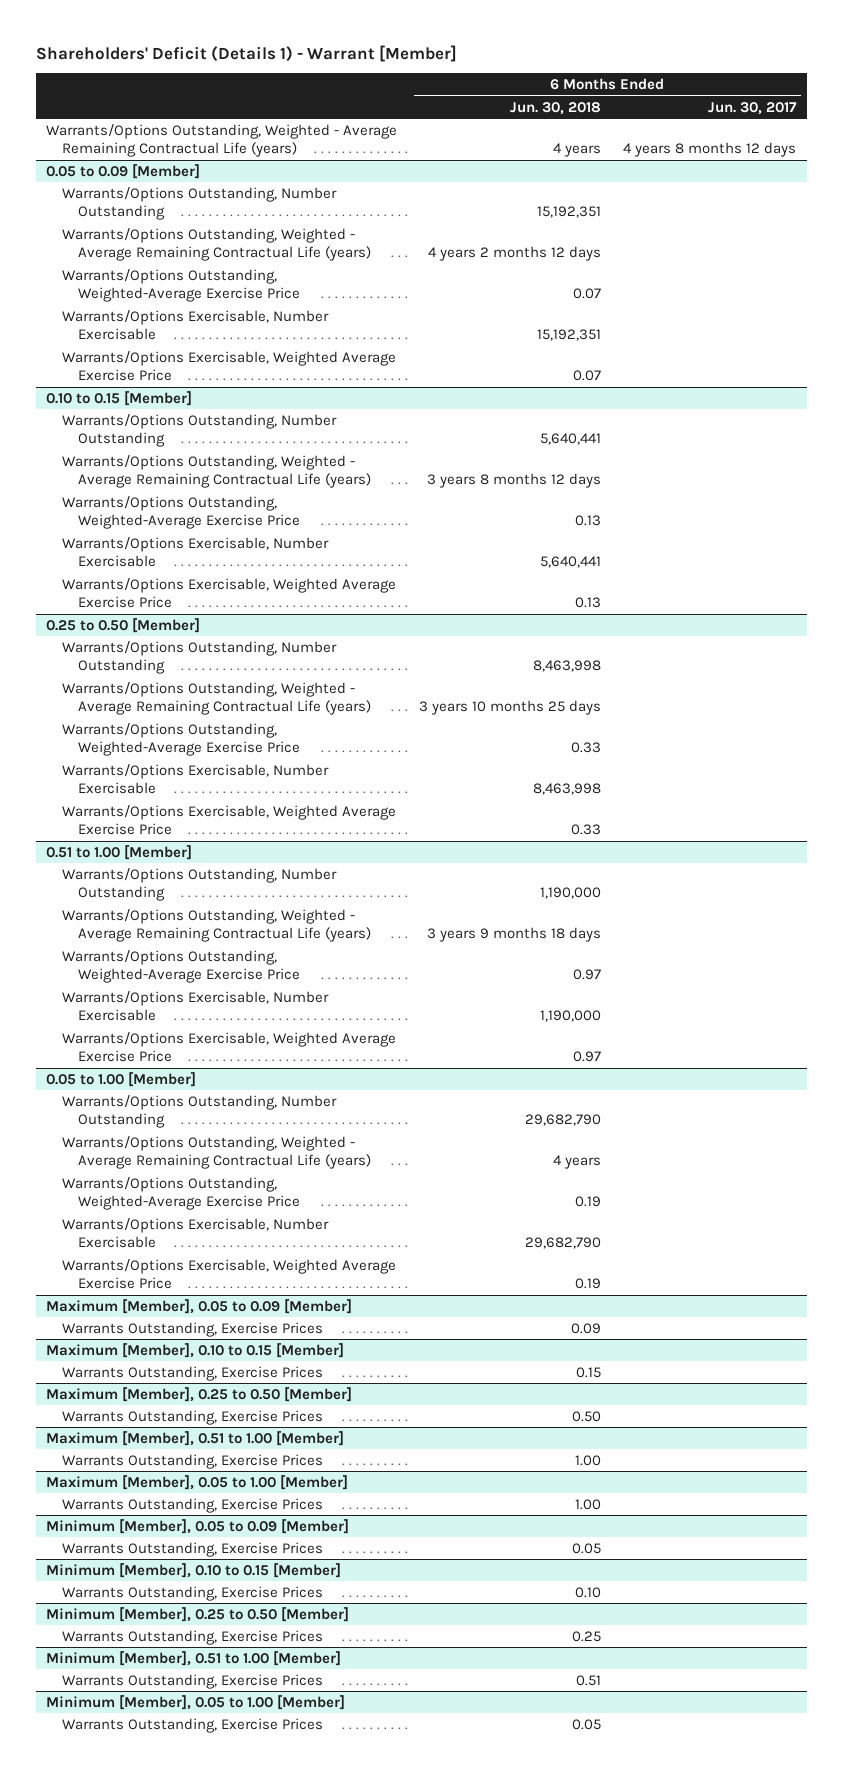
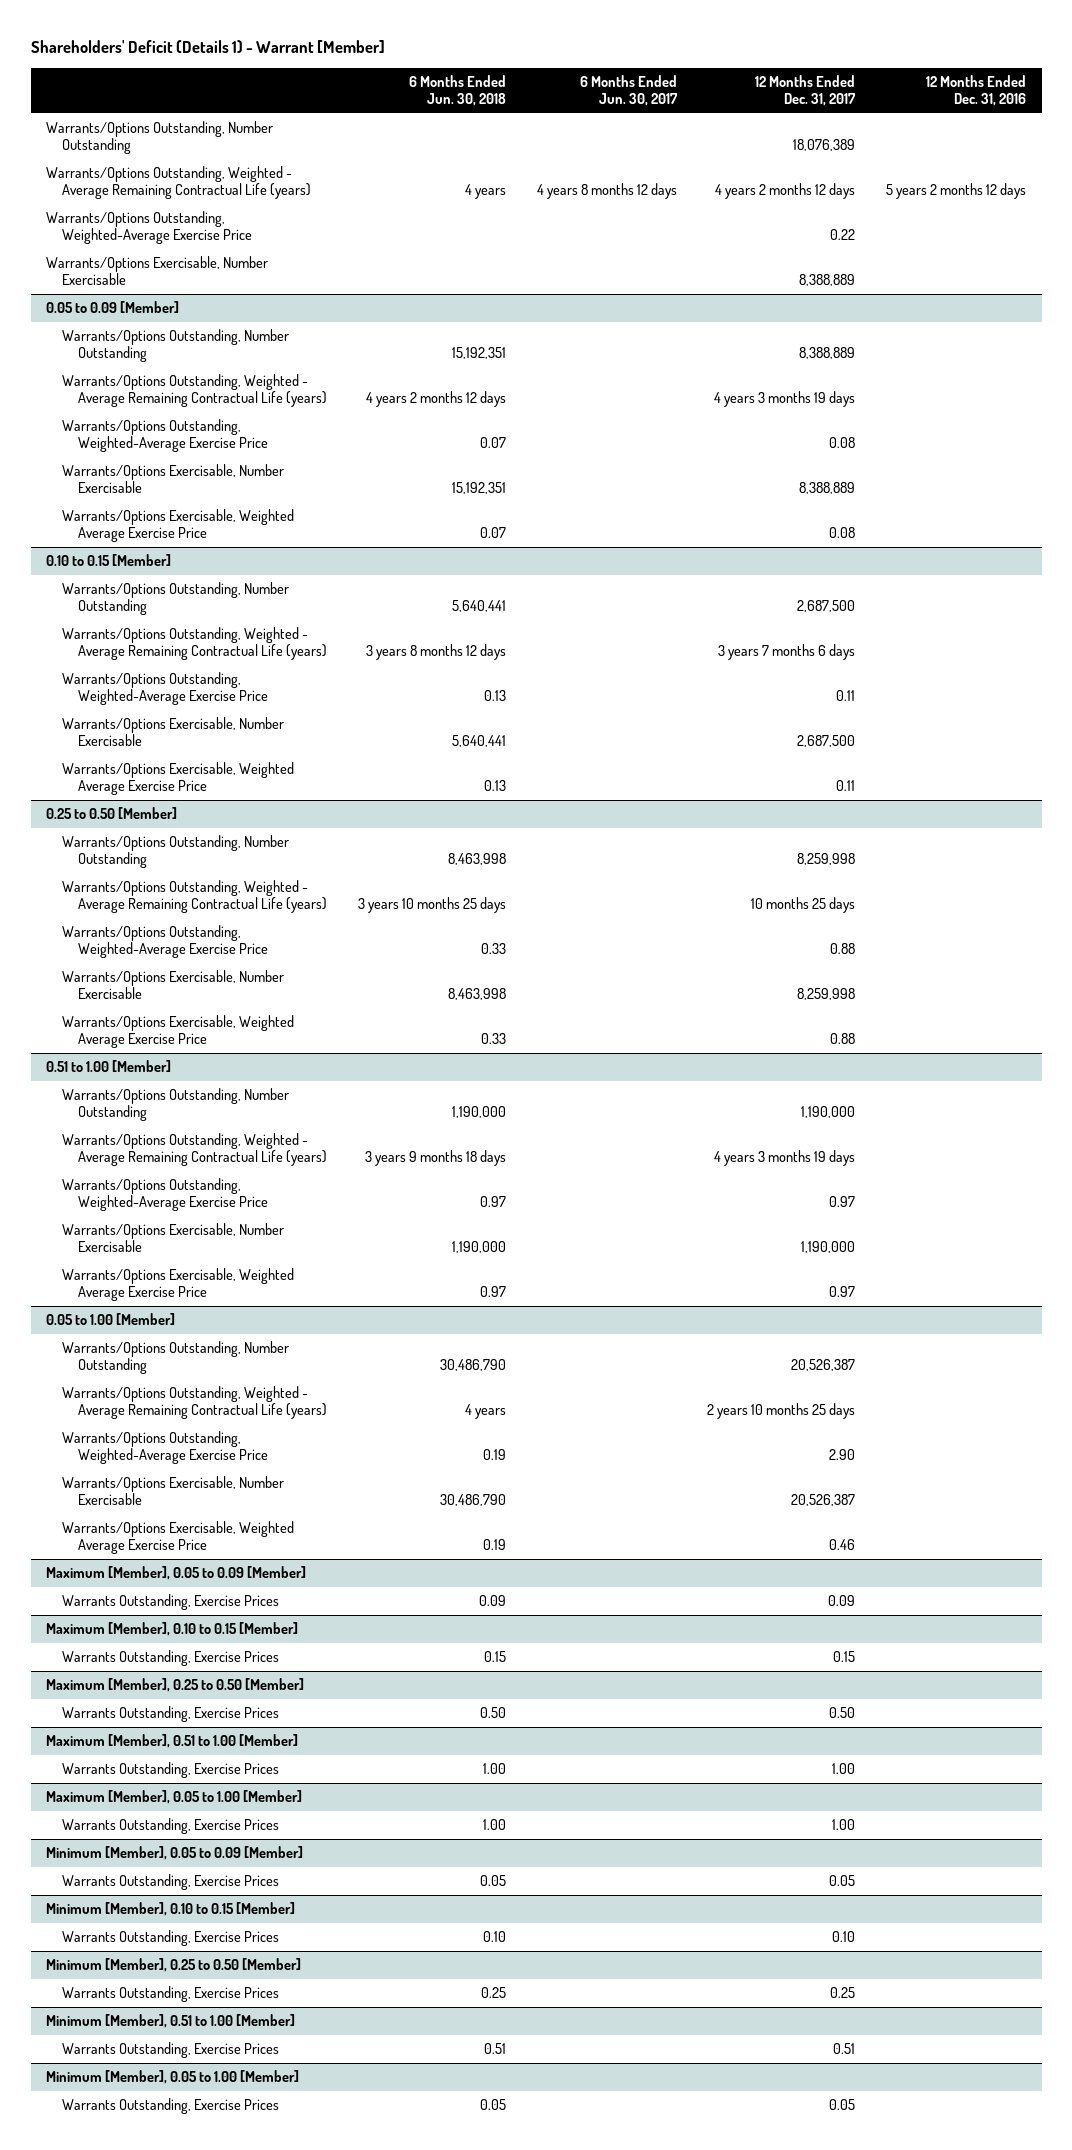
- | 6 Months Ended Jun. 30, 2018 | 6 Months Ended Jun. 30, 2017
+ | 6 Months Ended Jun. 30, 2018 | 6 Months Ended Jun. 30, 2017 | 12 Months Ended Dec. 31, 2017 | 12 Months Ended Dec. 31, 2016
+ Warrants/Options Outstanding, Number Outstanding | | | 18,076,389 |
+ Warrants/Options Outstanding, Weighted-Average Exercise Price | | | 0.22 |
+ Warrants/Options Exercisable, Number Exercisable | | | 8,388,889 |
@ 0.05 to 1.00 [Member]
- Warrants/Options Outstanding, Number Outstanding | 29,682,790 |
+ Warrants/Options Outstanding, Number Outstanding | 30,486,790 | | 20,526,387 |
- Warrants/Options Exercisable, Number Exercisable | 29,682,790 |
+ Warrants/Options Exercisable, Number Exercisable | 30,486,790 | | 20,526,387 |

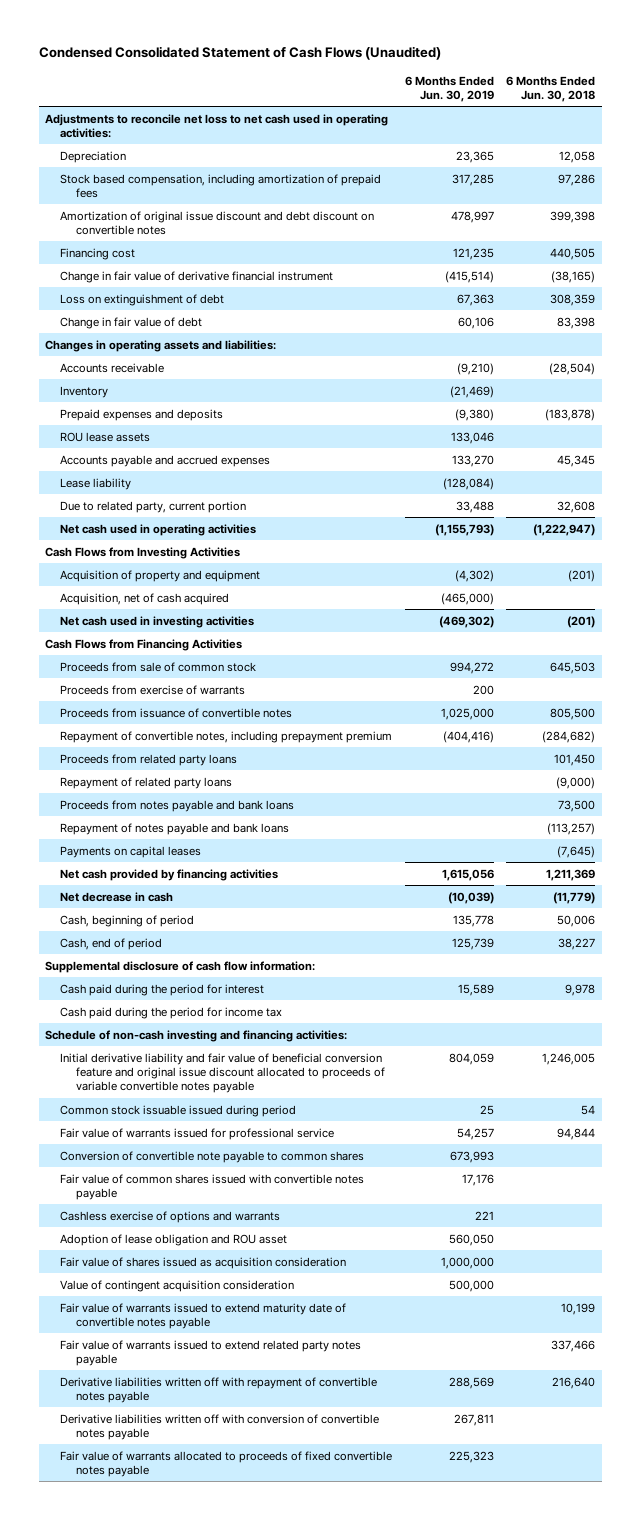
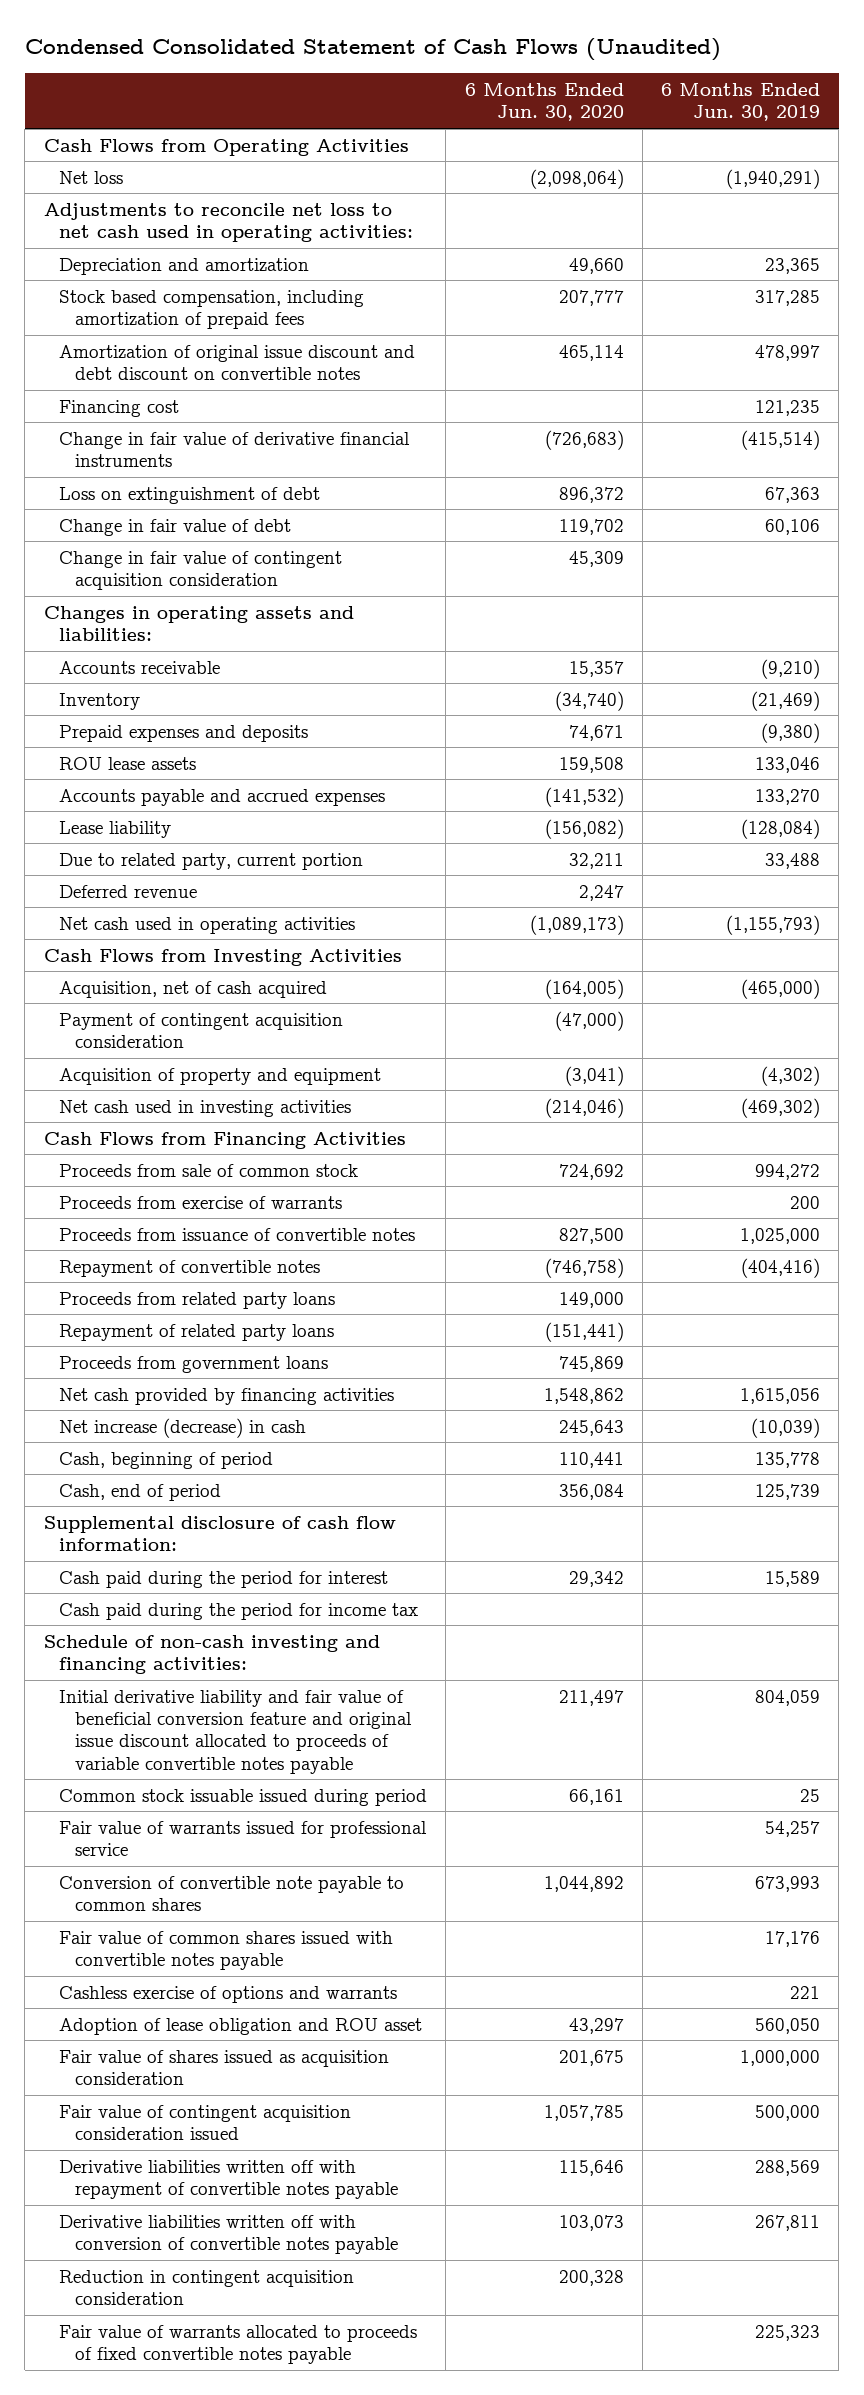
- | 6 Months Ended Jun. 30, 2019 | 6 Months Ended Jun. 30, 2018
+ | 6 Months Ended Jun. 30, 2020 | 6 Months Ended Jun. 30, 2019
+ Cash Flows from Operating Activities
+ Net loss | (2,098,064) | (1,940,291)
- Depreciation | 23,365 | 12,058
+ Depreciation and amortization | 49,660 | 23,365
- Change in fair value of derivative financial instrument | (415,514) | (38,165)
+ Change in fair value of derivative financial instruments | (726,683) | (415,514)
+ Change in fair value of contingent acquisition consideration | 45,309 |
+ Deferred revenue | 2,247 |
+ Payment of contingent acquisition consideration | (47,000) |
moved down: Acquisition of property and equipment | (3,041) | (4,302)
- Repayment of convertible notes, including prepayment premium | (404,416) | (284,682)
+ Repayment of convertible notes | (746,758) | (404,416)
- Proceeds from notes payable and bank loans | | 73,500
- Repayment of notes payable and bank loans | | (113,257)
- Payments on capital leases | | (7,645)
+ Proceeds from government loans | 745,869 |
- Net decrease in cash | (10,039) | (11,779)
+ Net increase (decrease) in cash | 245,643 | (10,039)
- Value of contingent acquisition consideration | 500,000 |
- Fair value of warrants issued to extend maturity date of convertible notes payable | | 10,199
- Fair value of warrants issued to extend related party notes payable | | 337,466
+ Fair value of contingent acquisition consideration issued | 1,057,785 | 500,000
+ Reduction in contingent acquisition consideration | 200,328 |

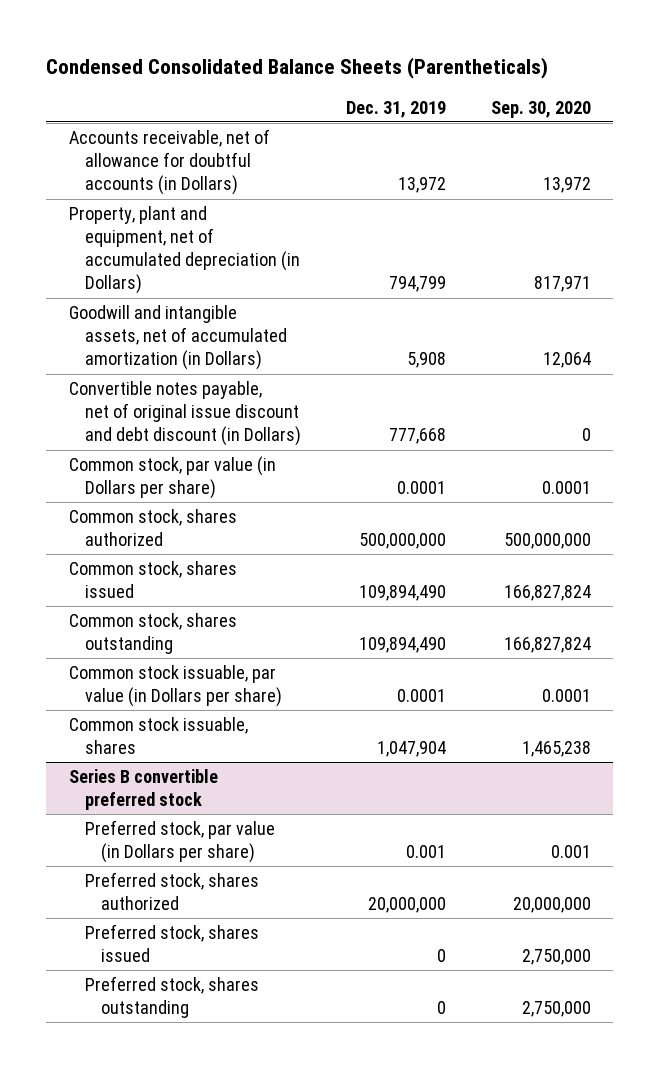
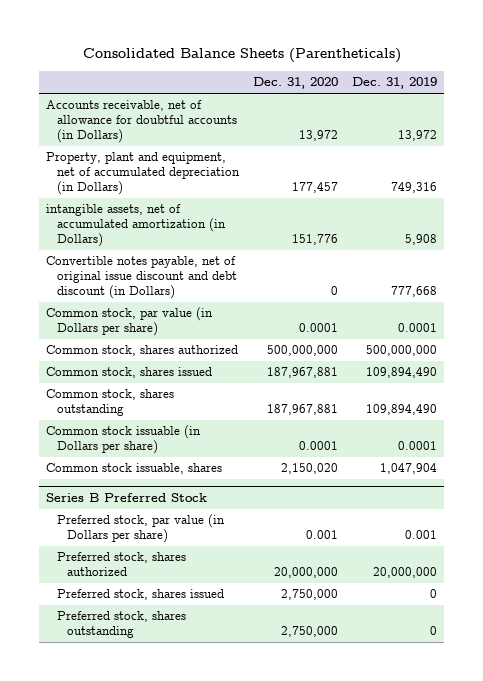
- Condensed Consolidated Balance Sheets (Parentheticals)
+ Consolidated Balance Sheets (Parentheticals)
- | Dec. 31, 2019 | Sep. 30, 2020
+ | Dec. 31, 2020 | Dec. 31, 2019
- Property, plant and equipment, net of accumulated depreciation (in Dollars) | 794,799 | 817,971
- Goodwill and intangible assets, net of accumulated amortization (in Dollars) | 5,908 | 12,064
+ Property, plant and equipment, net of accumulated depreciation (in Dollars) | 177,457 | 749,316
+ intangible assets, net of accumulated amortization (in Dollars) | 151,776 | 5,908
- Common stock issuable, par value (in Dollars per share) | 0.0001 | 0.0001
+ Common stock issuable (in Dollars per share) | 0.0001 | 0.0001
- Series B convertible preferred stock
+ Series B Preferred Stock

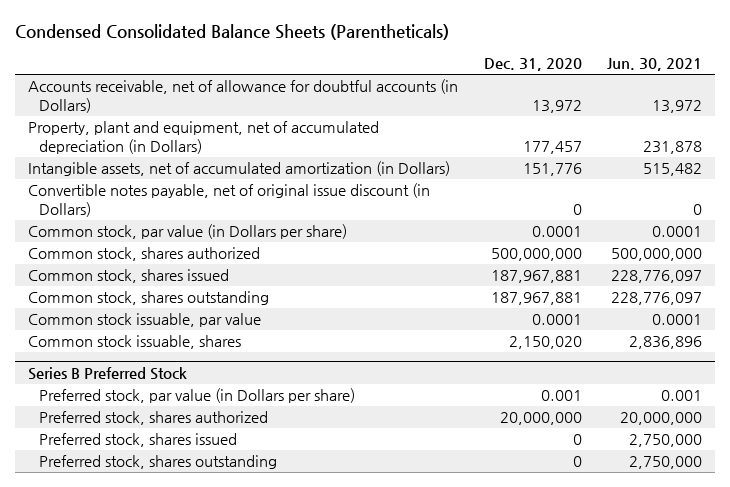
- Consolidated Balance Sheets (Parentheticals)
+ Condensed Consolidated Balance Sheets (Parentheticals)
- | Dec. 31, 2020 | Dec. 31, 2019
+ | Dec. 31, 2020 | Jun. 30, 2021
- intangible assets, net of accumulated amortization (in Dollars) | 151,776 | 5,908
- Convertible notes payable, net of original issue discount and debt discount (in Dollars) | 0 | 777,668
+ Intangible assets, net of accumulated amortization (in Dollars) | 151,776 | 515,482
+ Convertible notes payable, net of original issue discount (in Dollars) | 0 | 0
- Common stock issuable (in Dollars per share) | 0.0001 | 0.0001
+ Common stock issuable, par value | 0.0001 | 0.0001
@ Series B Preferred Stock
- Preferred stock, shares issued | 2,750,000 | 0
- Preferred stock, shares outstanding | 2,750,000 | 0
+ Preferred stock, shares issued | 0 | 2,750,000
+ Preferred stock, shares outstanding | 0 | 2,750,000

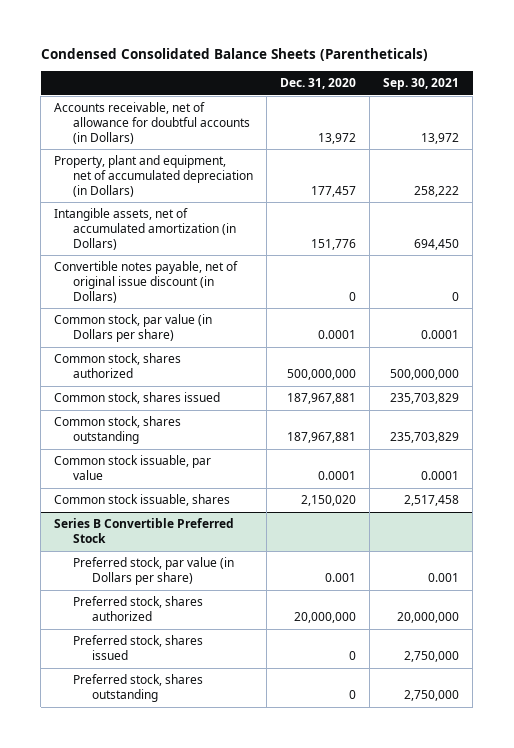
- | Dec. 31, 2020 | Jun. 30, 2021
+ | Dec. 31, 2020 | Sep. 30, 2021
- Series B Preferred Stock
+ Series B Convertible Preferred Stock

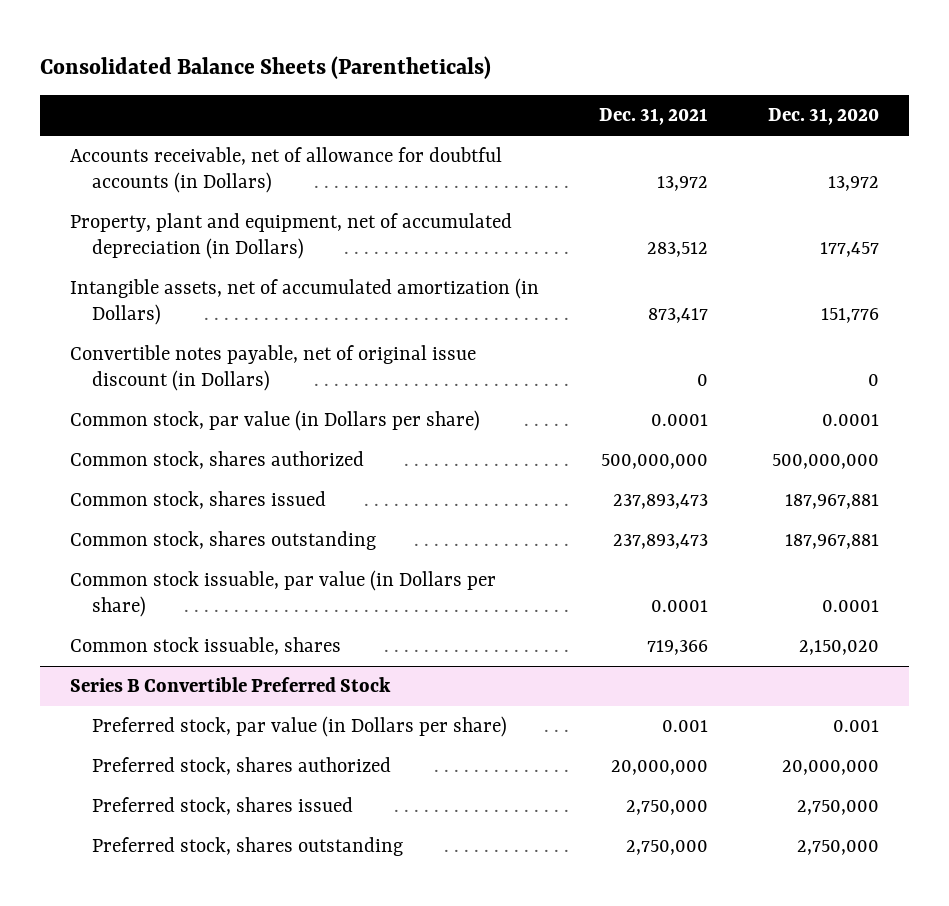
- Condensed Consolidated Balance Sheets (Parentheticals)
+ Consolidated Balance Sheets (Parentheticals)
- | Dec. 31, 2020 | Sep. 30, 2021
+ | Dec. 31, 2021 | Dec. 31, 2020
- Common stock issuable, par value | 0.0001 | 0.0001
+ Common stock issuable, par value (in Dollars per share) | 0.0001 | 0.0001
@ Series B Convertible Preferred Stock
- Preferred stock, shares issued | 0 | 2,750,000
- Preferred stock, shares outstanding | 0 | 2,750,000
+ Preferred stock, shares issued | 2,750,000 | 2,750,000
+ Preferred stock, shares outstanding | 2,750,000 | 2,750,000

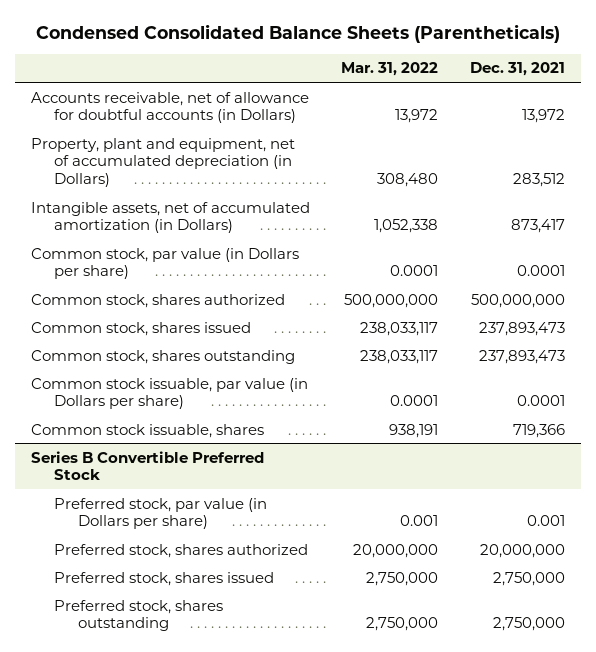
- Consolidated Balance Sheets (Parentheticals)
+ Condensed Consolidated Balance Sheets (Parentheticals)
- | Dec. 31, 2021 | Dec. 31, 2020
+ | Mar. 31, 2022 | Dec. 31, 2021
- Convertible notes payable, net of original issue discount (in Dollars) | 0 | 0

